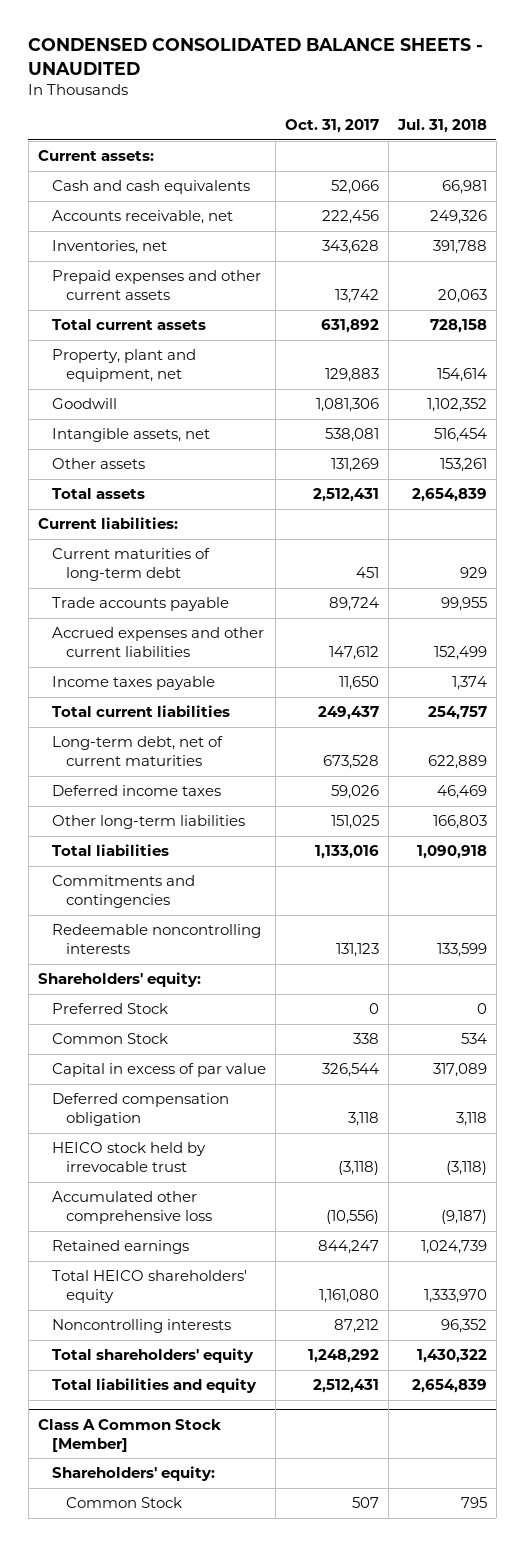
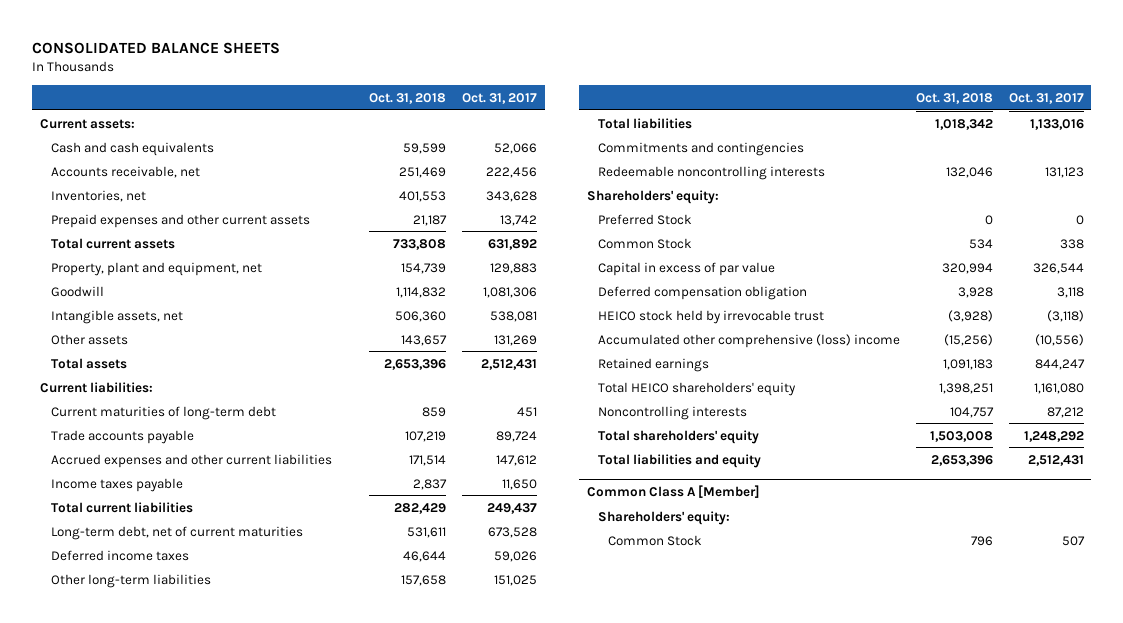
- CONDENSED CONSOLIDATED BALANCE SHEETS - UNAUDITED
+ CONSOLIDATED BALANCE SHEETS
- | Oct. 31, 2017 | Jul. 31, 2018
+ | Oct. 31, 2018 | Oct. 31, 2017
- Accumulated other comprehensive loss | (10,556) | (9,187)
+ Accumulated other comprehensive (loss) income | (15,256) | (10,556)
- Class A Common Stock [Member]
+ Common Class A [Member]

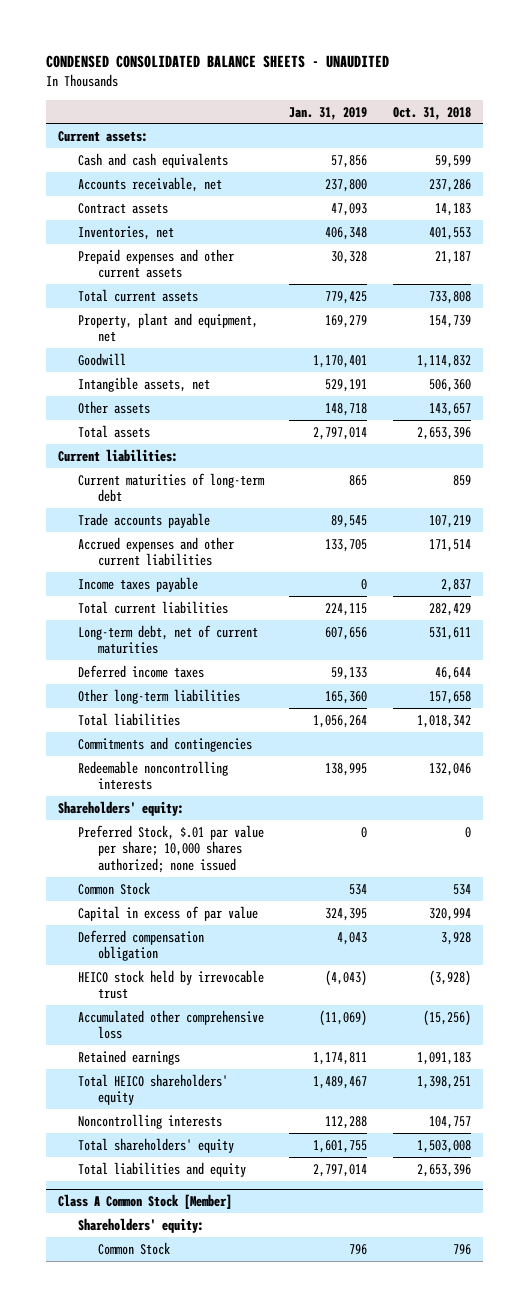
- CONSOLIDATED BALANCE SHEETS
+ CONDENSED CONSOLIDATED BALANCE SHEETS - UNAUDITED
- | Oct. 31, 2018 | Oct. 31, 2017
+ | Jan. 31, 2019 | Oct. 31, 2018
- Accounts receivable, net | 251,469 | 222,456
+ Accounts receivable, net | 237,800 | 237,286
+ Contract assets | 47,093 | 14,183
- Preferred Stock | 0 | 0
+ Preferred Stock, $.01 par value per share; 10,000 shares authorized; none issued | 0 | 0
- Accumulated other comprehensive (loss) income | (15,256) | (10,556)
+ Accumulated other comprehensive loss | (11,069) | (15,256)
- Common Class A [Member]
+ Class A Common Stock [Member]

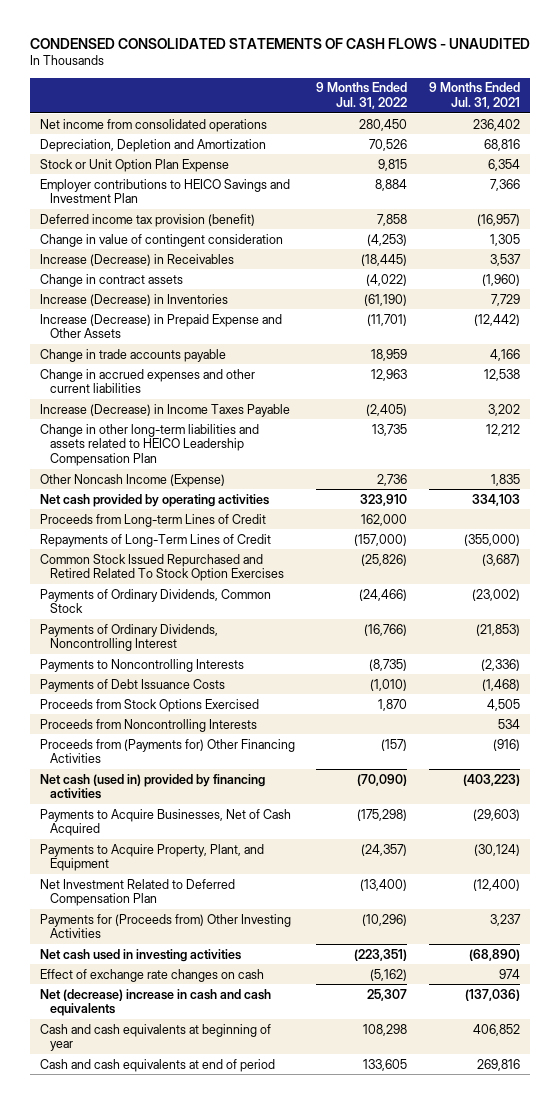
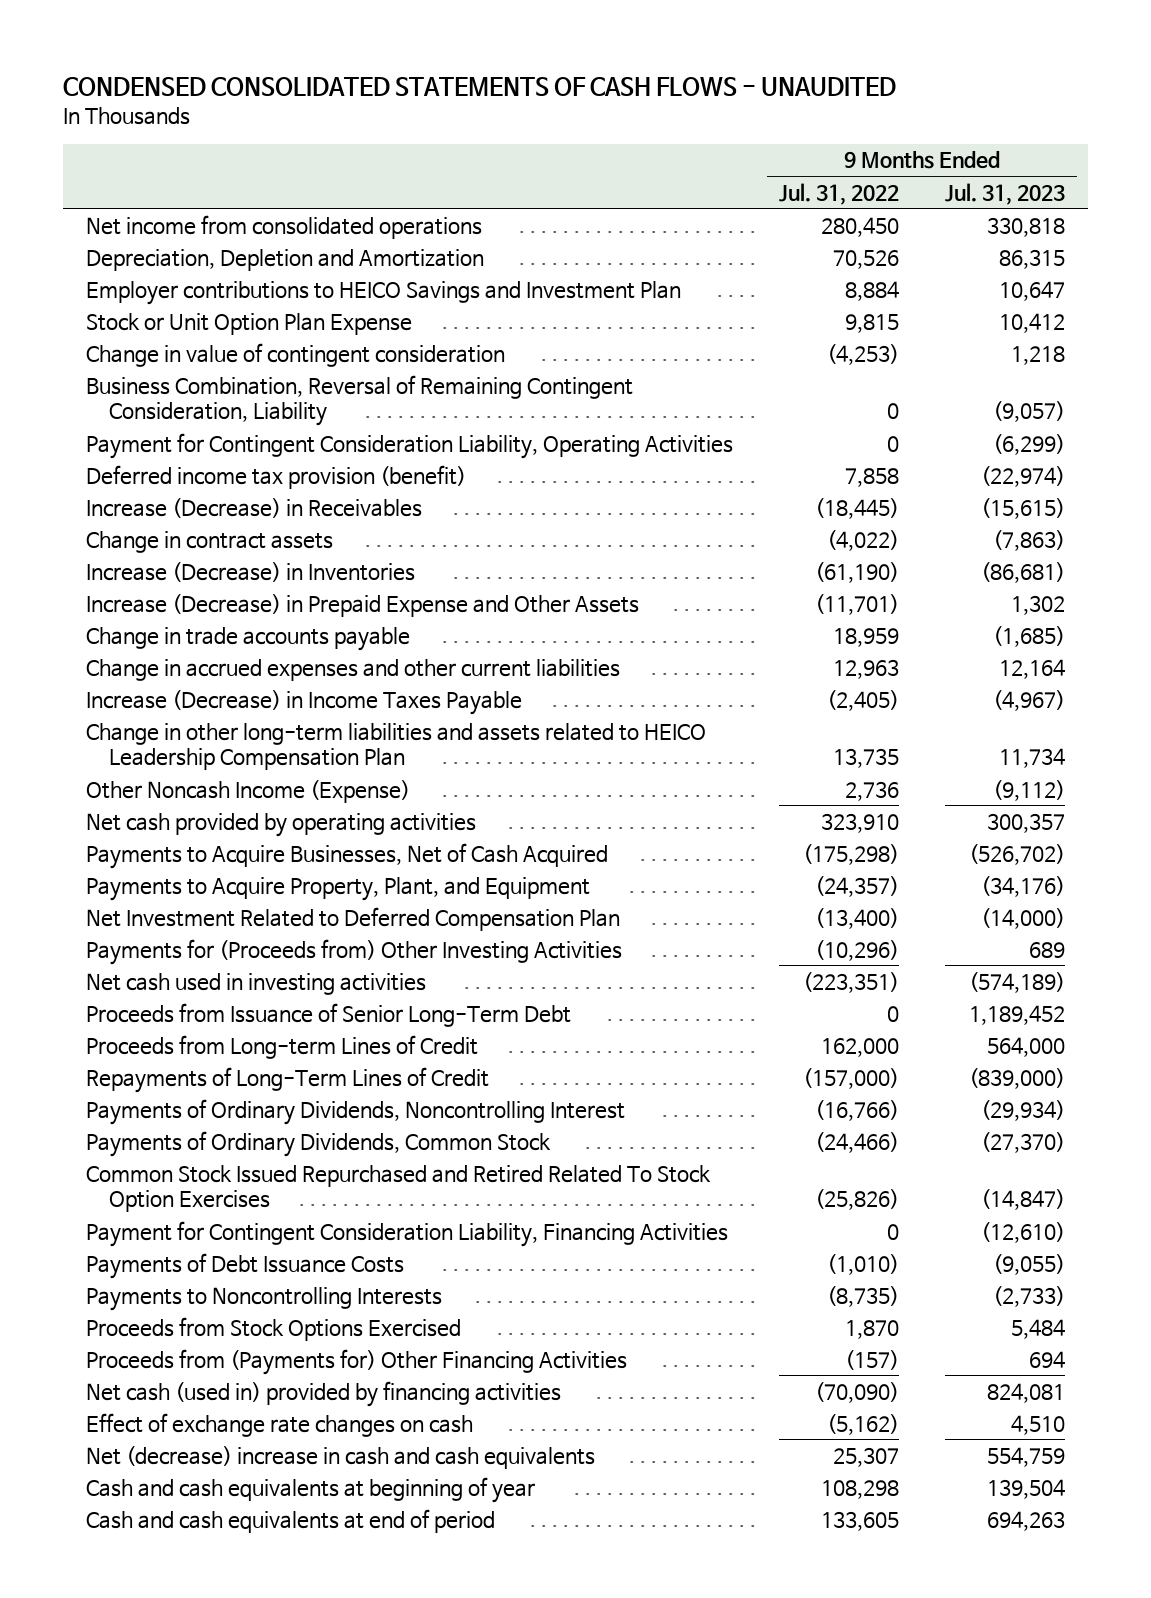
- | 9 Months Ended Jul. 31, 2022 | 9 Months Ended Jul. 31, 2021
+ | 9 Months Ended Jul. 31, 2022 | 9 Months Ended Jul. 31, 2023
moved down: Stock or Unit Option Plan Expense | 9,815 | 10,412
+ Business Combination, Reversal of Remaining Contingent Consideration, Liability | 0 | (9,057)
+ Payment for Contingent Consideration Liability, Operating Activities | 0 | (6,299)
moved down: Deferred income tax provision (benefit) | 7,858 | (22,974)
moved up: Payments to Acquire Businesses, Net of Cash Acquired | (175,298) | (526,702)
moved up: Payments to Acquire Property, Plant, and Equipment | (24,357) | (34,176)
moved up: Net Investment Related to Deferred Compensation Plan | (13,400) | (14,000)
moved up: Payments for (Proceeds from) Other Investing Activities | (10,296) | 689
moved up: Net cash used in investing activities | (223,351) | (574,189)
+ Proceeds from Issuance of Senior Long-Term Debt | 0 | 1,189,452
moved down: Payments of Ordinary Dividends, Common Stock | (24,466) | (27,370)
moved down: Common Stock Issued Repurchased and Retired Related To Stock Option Exercises | (25,826) | (14,847)
+ Payment for Contingent Consideration Liability, Financing Activities | 0 | (12,610)
moved down: Payments to Noncontrolling Interests | (8,735) | (2,733)
- Proceeds from Noncontrolling Interests | | 534

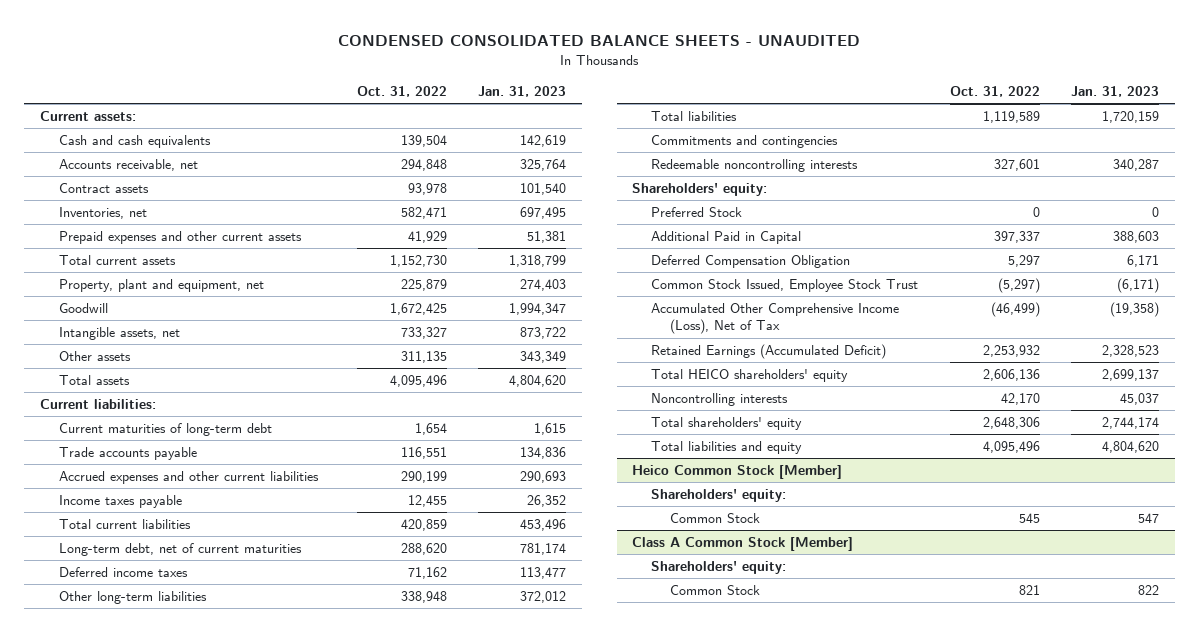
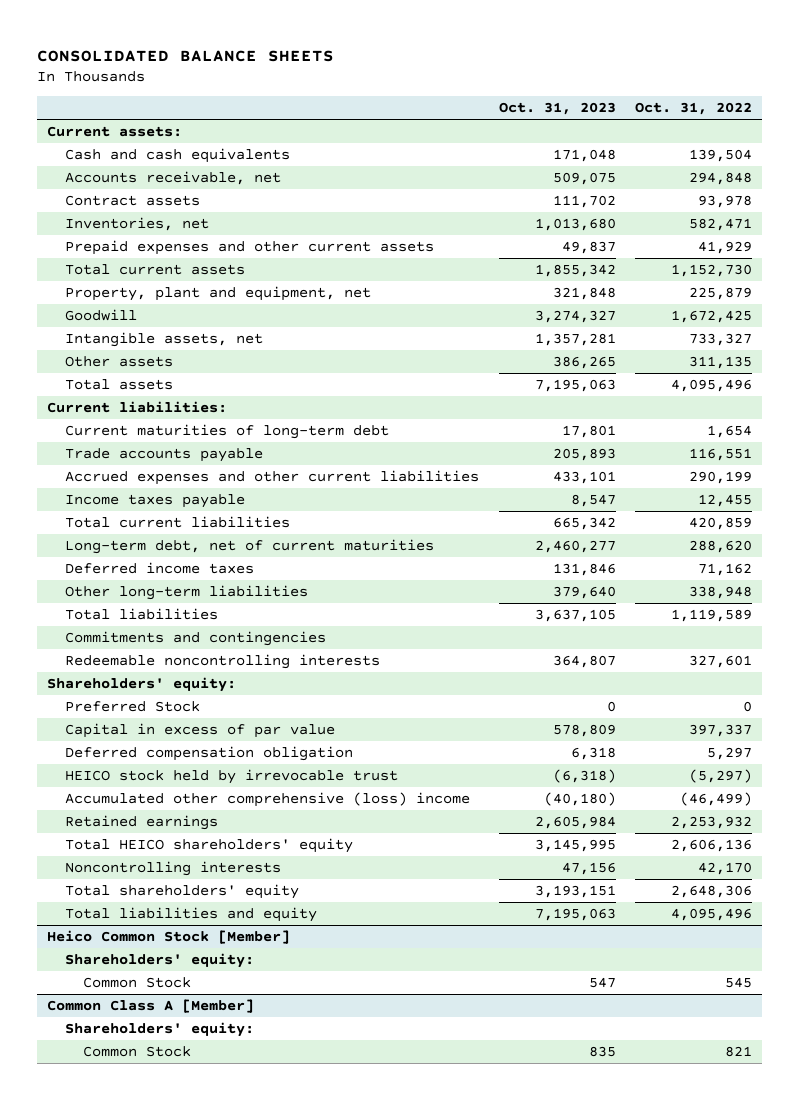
- CONDENSED CONSOLIDATED BALANCE SHEETS - UNAUDITED
+ CONSOLIDATED BALANCE SHEETS
- | Oct. 31, 2022 | Jan. 31, 2023
+ | Oct. 31, 2023 | Oct. 31, 2022
- Additional Paid in Capital | 397,337 | 388,603
- Deferred Compensation Obligation | 5,297 | 6,171
- Common Stock Issued, Employee Stock Trust | (5,297) | (6,171)
- Accumulated Other Comprehensive Income (Loss), Net of Tax | (46,499) | (19,358)
- Retained Earnings (Accumulated Deficit) | 2,253,932 | 2,328,523
+ Capital in excess of par value | 578,809 | 397,337
+ Deferred compensation obligation | 6,318 | 5,297
+ HEICO stock held by irrevocable trust | (6,318) | (5,297)
+ Accumulated other comprehensive (loss) income | (40,180) | (46,499)
+ Retained earnings | 2,605,984 | 2,253,932
- Class A Common Stock [Member]
+ Common Class A [Member]

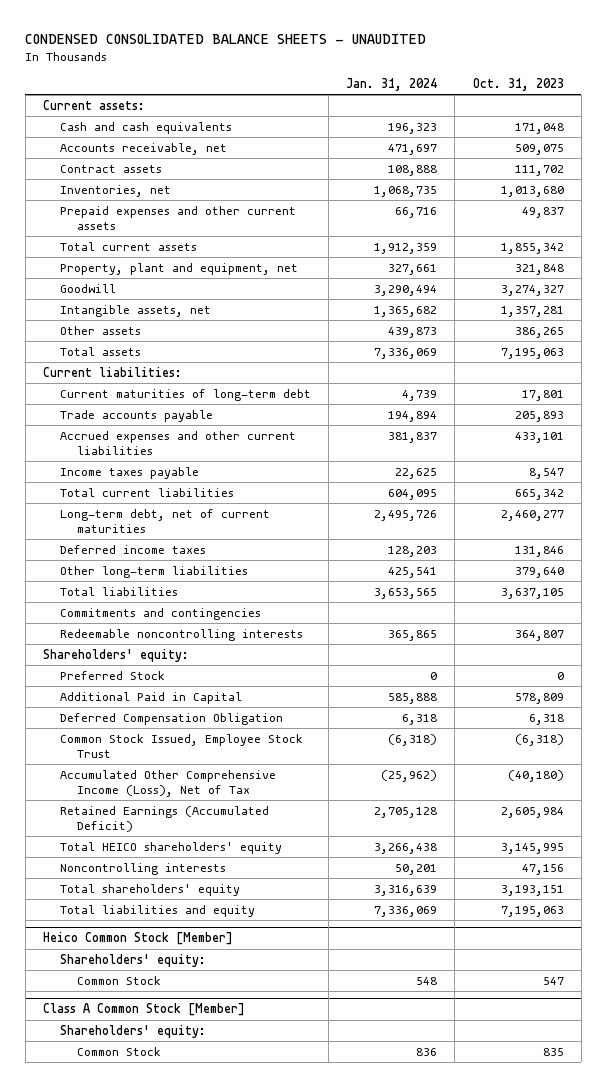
- CONSOLIDATED BALANCE SHEETS
+ CONDENSED CONSOLIDATED BALANCE SHEETS - UNAUDITED
- | Oct. 31, 2023 | Oct. 31, 2022
+ | Jan. 31, 2024 | Oct. 31, 2023
- Capital in excess of par value | 578,809 | 397,337
- Deferred compensation obligation | 6,318 | 5,297
- HEICO stock held by irrevocable trust | (6,318) | (5,297)
- Accumulated other comprehensive (loss) income | (40,180) | (46,499)
- Retained earnings | 2,605,984 | 2,253,932
+ Additional Paid in Capital | 585,888 | 578,809
+ Deferred Compensation Obligation | 6,318 | 6,318
+ Common Stock Issued, Employee Stock Trust | (6,318) | (6,318)
+ Accumulated Other Comprehensive Income (Loss), Net of Tax | (25,962) | (40,180)
+ Retained Earnings (Accumulated Deficit) | 2,705,128 | 2,605,984
- Common Class A [Member]
+ Class A Common Stock [Member]

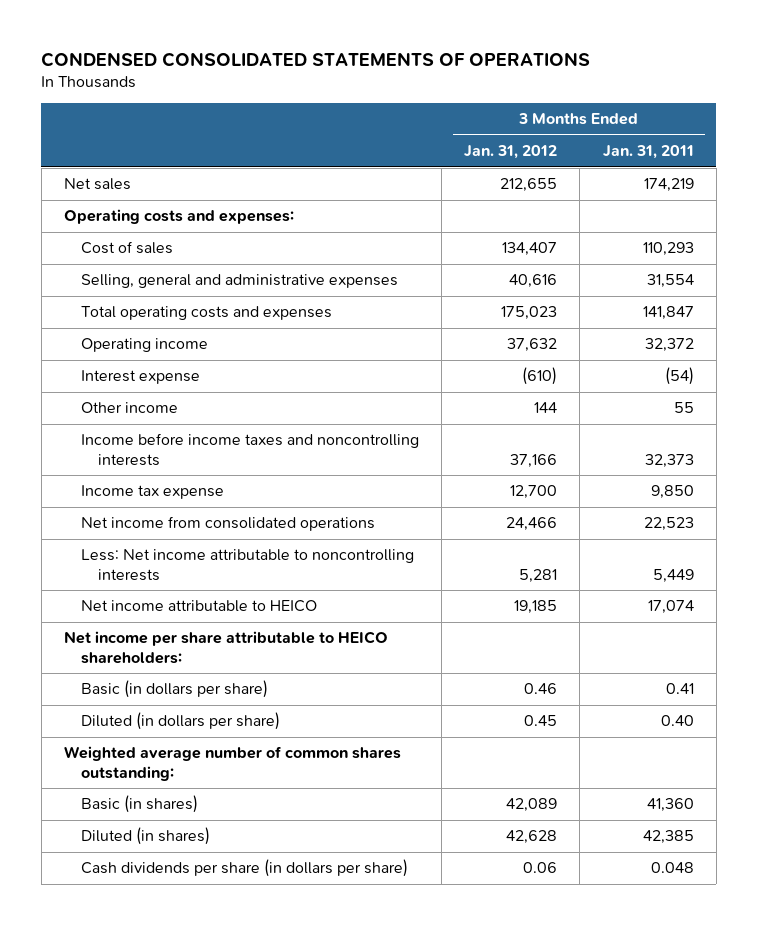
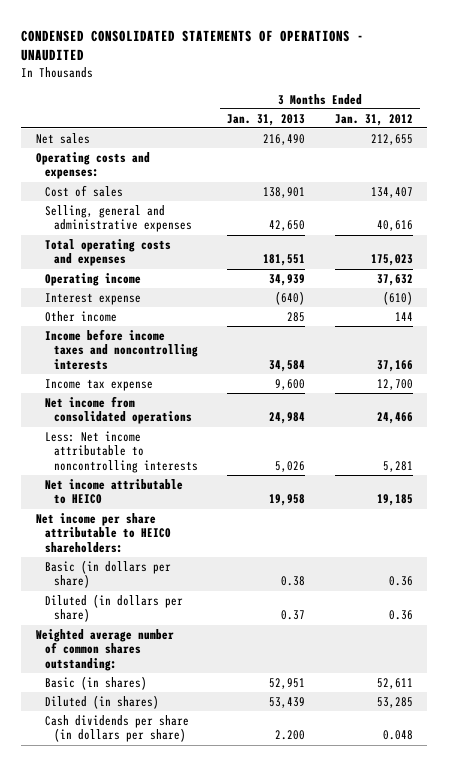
- CONDENSED CONSOLIDATED STATEMENTS OF OPERATIONS
+ CONDENSED CONSOLIDATED STATEMENTS OF OPERATIONS - UNAUDITED
- | 3 Months Ended Jan. 31, 2012 | 3 Months Ended Jan. 31, 2011
+ | 3 Months Ended Jan. 31, 2013 | 3 Months Ended Jan. 31, 2012
- Basic (in dollars per share) | 0.46 | 0.41
- Diluted (in dollars per share) | 0.45 | 0.40
+ Basic (in dollars per share) | 0.38 | 0.36
+ Diluted (in dollars per share) | 0.37 | 0.36
- Basic (in shares) | 42,089 | 41,360
- Diluted (in shares) | 42,628 | 42,385
- Cash dividends per share (in dollars per share) | 0.06 | 0.048
+ Basic (in shares) | 52,951 | 52,611
+ Diluted (in shares) | 53,439 | 53,285
+ Cash dividends per share (in dollars per share) | 2.200 | 0.048

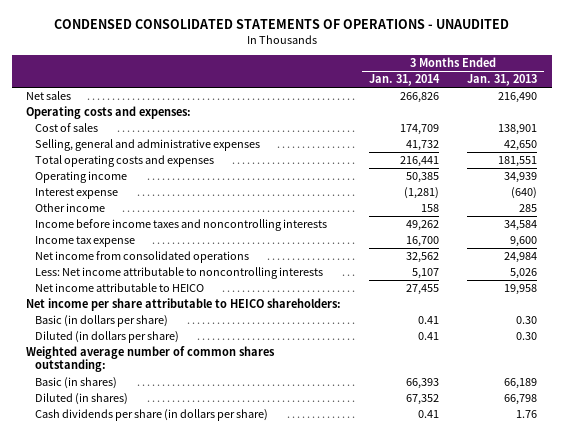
- | 3 Months Ended Jan. 31, 2013 | 3 Months Ended Jan. 31, 2012
+ | 3 Months Ended Jan. 31, 2014 | 3 Months Ended Jan. 31, 2013
- Basic (in dollars per share) | 0.38 | 0.36
- Diluted (in dollars per share) | 0.37 | 0.36
+ Basic (in dollars per share) | 0.41 | 0.30
+ Diluted (in dollars per share) | 0.41 | 0.30
- Basic (in shares) | 52,951 | 52,611
- Diluted (in shares) | 53,439 | 53,285
- Cash dividends per share (in dollars per share) | 2.200 | 0.048
+ Basic (in shares) | 66,393 | 66,189
+ Diluted (in shares) | 67,352 | 66,798
+ Cash dividends per share (in dollars per share) | 0.41 | 1.76

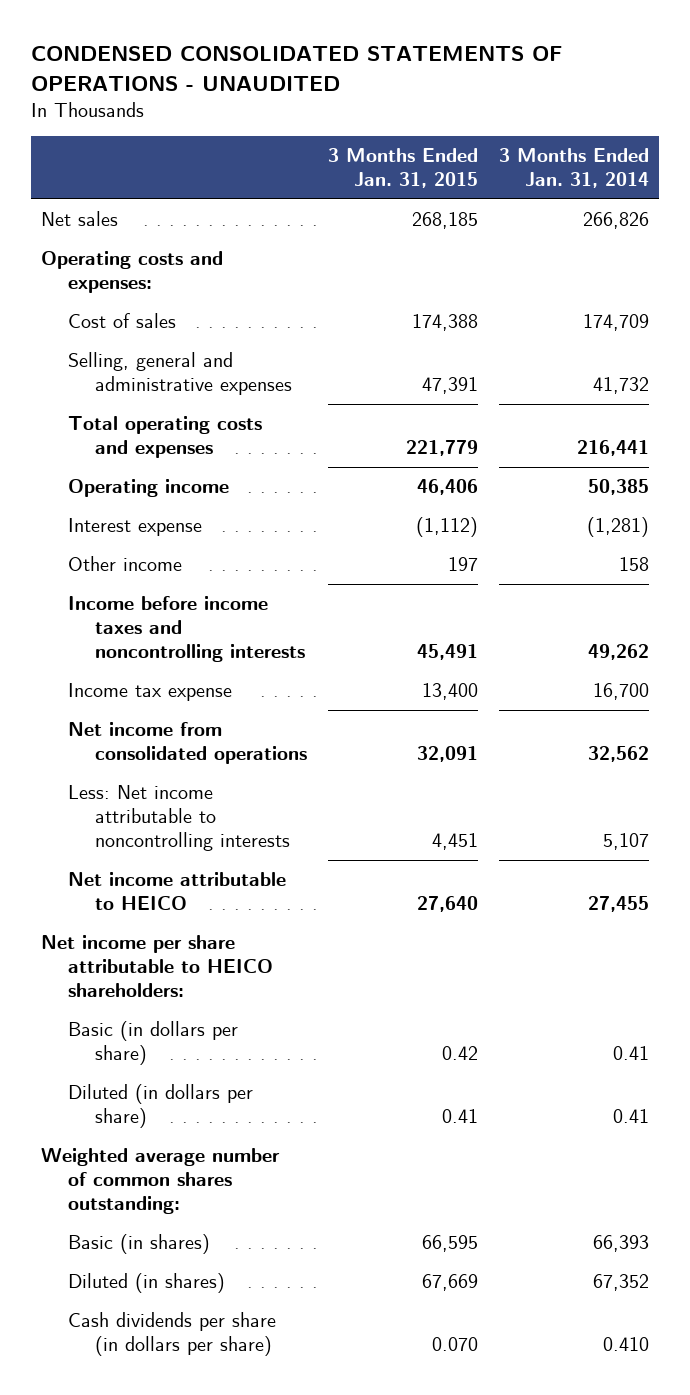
- | 3 Months Ended Jan. 31, 2014 | 3 Months Ended Jan. 31, 2013
+ | 3 Months Ended Jan. 31, 2015 | 3 Months Ended Jan. 31, 2014
- Cash dividends per share (in dollars per share) | 0.41 | 1.76
+ Cash dividends per share (in dollars per share) | 0.070 | 0.410

